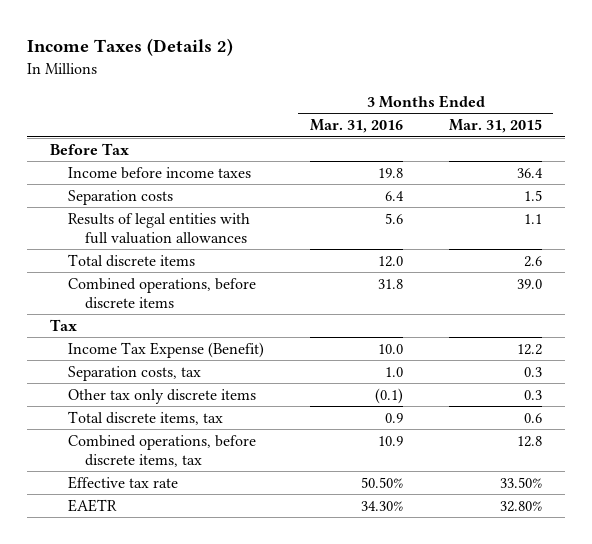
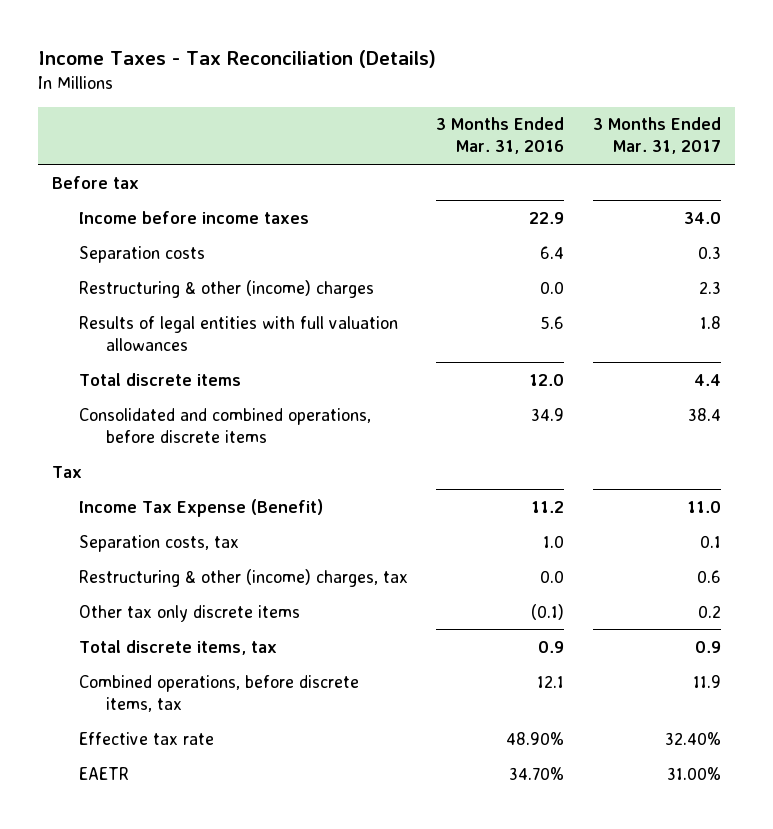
- Income Taxes (Details 2)
+ Income Taxes - Tax Reconciliation (Details)
- | 3 Months Ended Mar. 31, 2016 | 3 Months Ended Mar. 31, 2015
+ | 3 Months Ended Mar. 31, 2016 | 3 Months Ended Mar. 31, 2017
- Before Tax
- Income before income taxes | 19.8 | 36.4
+ Before tax
+ Income before income taxes | 22.9 | 34.0
+ Restructuring & other (income) charges | 0.0 | 2.3
- Combined operations, before discrete items | 31.8 | 39.0
+ Consolidated and combined operations, before discrete items | 34.9 | 38.4
- Income Tax Expense (Benefit) | 10.0 | 12.2
+ Income Tax Expense (Benefit) | 11.2 | 11.0
+ Restructuring & other (income) charges, tax | 0.0 | 0.6
- Combined operations, before discrete items, tax | 10.9 | 12.8
- Effective tax rate | 50.50% | 33.50%
- EAETR | 34.30% | 32.80%
+ Combined operations, before discrete items, tax | 12.1 | 11.9
+ Effective tax rate | 48.90% | 32.40%
+ EAETR | 34.70% | 31.00%

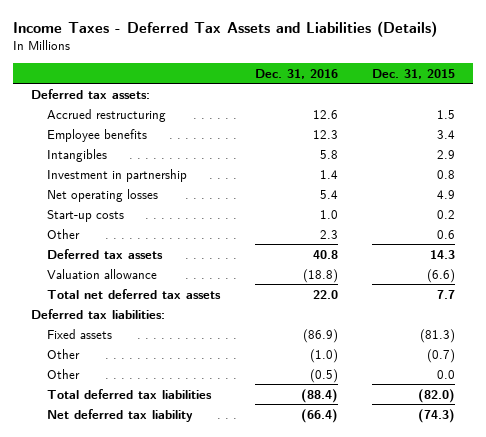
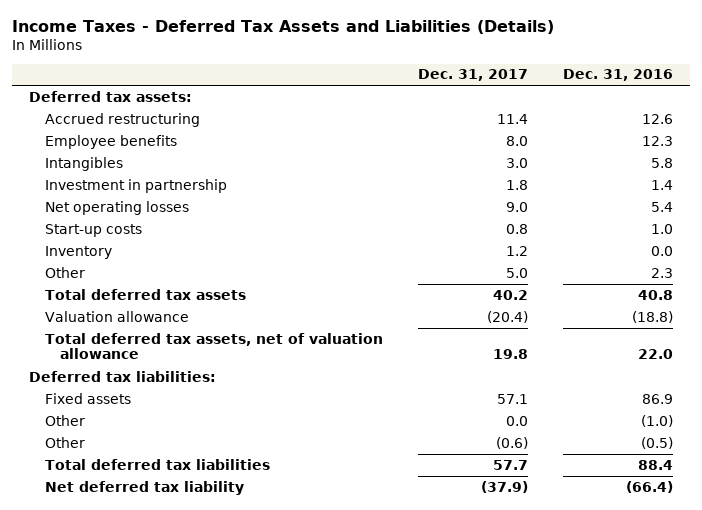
- | Dec. 31, 2016 | Dec. 31, 2015
+ | Dec. 31, 2017 | Dec. 31, 2016
+ Inventory | 1.2 | 0.0
- Deferred tax assets | 40.8 | 14.3
+ Total deferred tax assets | 40.2 | 40.8
- Total net deferred tax assets | 22.0 | 7.7
+ Total deferred tax assets, net of valuation allowance | 19.8 | 22.0
- Fixed assets | (86.9) | (81.3)
+ Fixed assets | 57.1 | 86.9
- Total deferred tax liabilities | (88.4) | (82.0)
+ Total deferred tax liabilities | 57.7 | 88.4

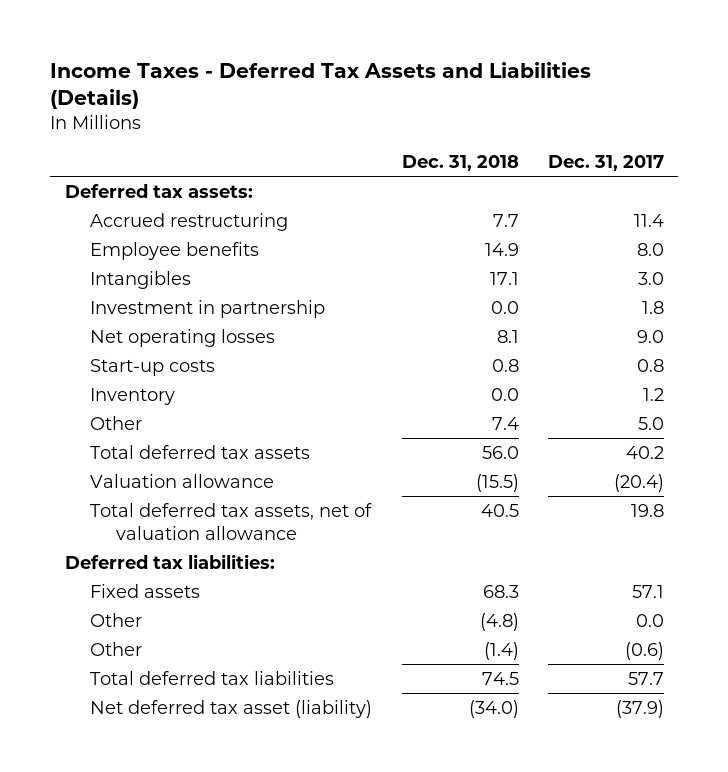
- | Dec. 31, 2017 | Dec. 31, 2016
+ | Dec. 31, 2018 | Dec. 31, 2017
- Net deferred tax liability | (37.9) | (66.4)
+ Net deferred tax asset (liability) | (34.0) | (37.9)

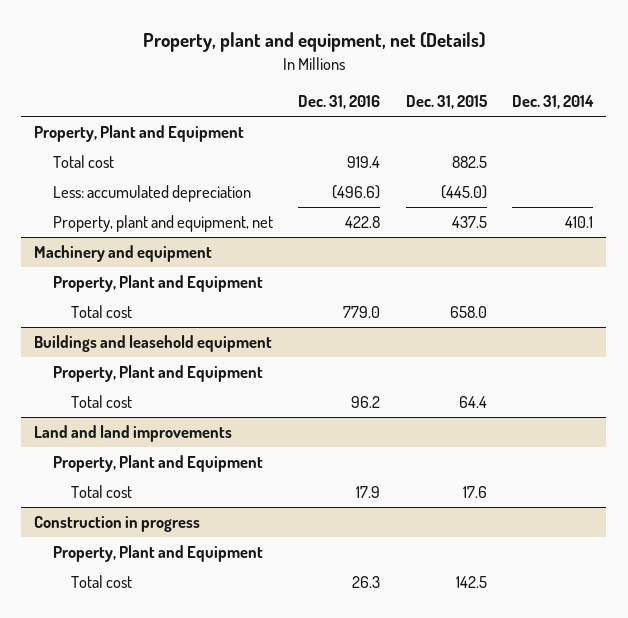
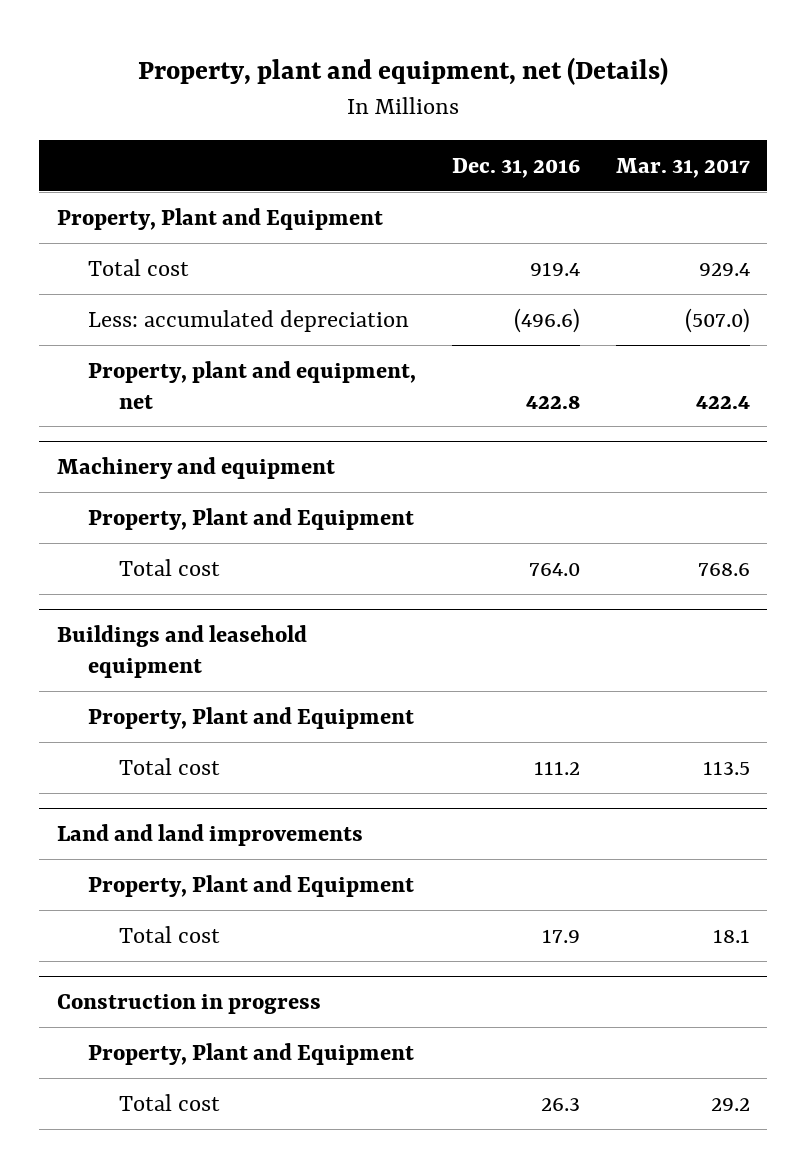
- | Dec. 31, 2016 | Dec. 31, 2015 | Dec. 31, 2014
+ | Dec. 31, 2016 | Mar. 31, 2017
@ Machinery and equipment
- Total cost | 779.0 | 658.0 |
+ Total cost | 764.0 | 768.6
@ Buildings and leasehold equipment
- Total cost | 96.2 | 64.4 |
+ Total cost | 111.2 | 113.5

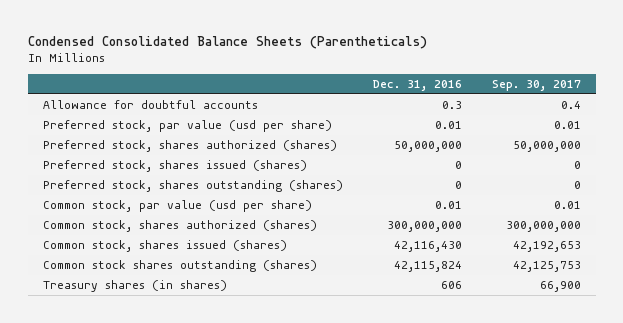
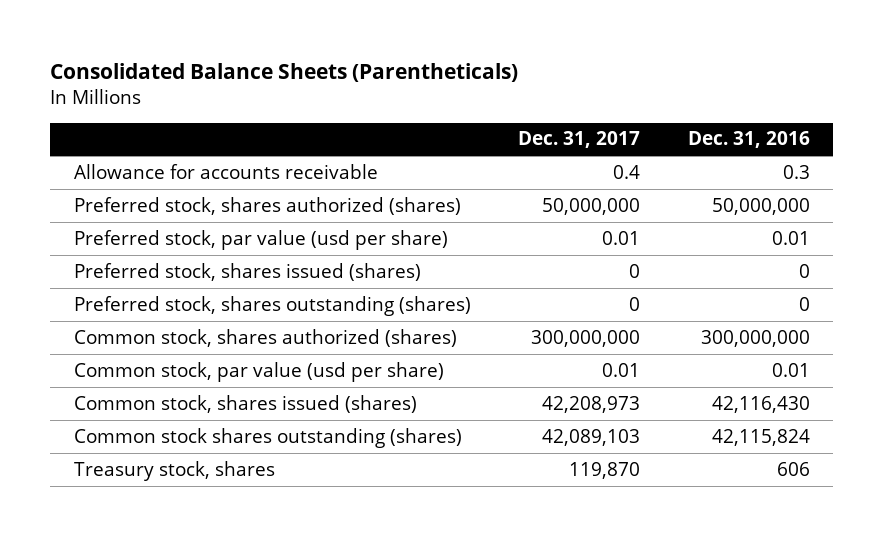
- Condensed Consolidated Balance Sheets (Parentheticals)
+ Consolidated Balance Sheets (Parentheticals)
- | Dec. 31, 2016 | Sep. 30, 2017
+ | Dec. 31, 2017 | Dec. 31, 2016
- Allowance for doubtful accounts | 0.3 | 0.4
+ Allowance for accounts receivable | 0.4 | 0.3
moved down: Preferred stock, par value (usd per share) | 0.01 | 0.01
moved down: Common stock, par value (usd per share) | 0.01 | 0.01
- Treasury shares (in shares) | 606 | 66,900
+ Treasury stock, shares | 119,870 | 606

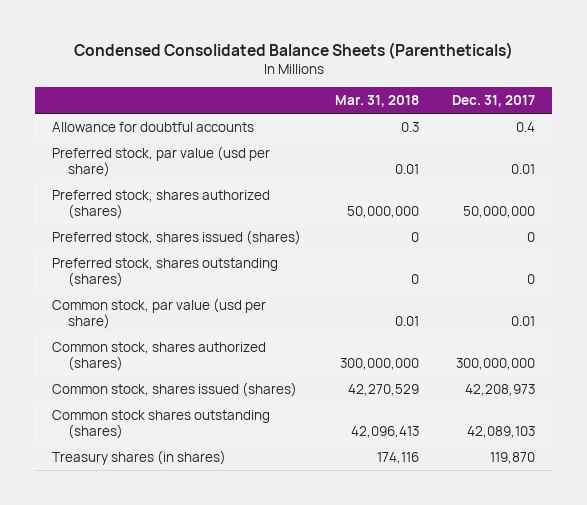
- Consolidated Balance Sheets (Parentheticals)
+ Condensed Consolidated Balance Sheets (Parentheticals)
- | Dec. 31, 2017 | Dec. 31, 2016
+ | Mar. 31, 2018 | Dec. 31, 2017
- Allowance for accounts receivable | 0.4 | 0.3
+ Allowance for doubtful accounts | 0.3 | 0.4
moved down: Preferred stock, shares authorized (shares) | 50,000,000 | 50,000,000
moved down: Common stock, shares authorized (shares) | 300,000,000 | 300,000,000
- Treasury stock, shares | 119,870 | 606
+ Treasury shares (in shares) | 174,116 | 119,870

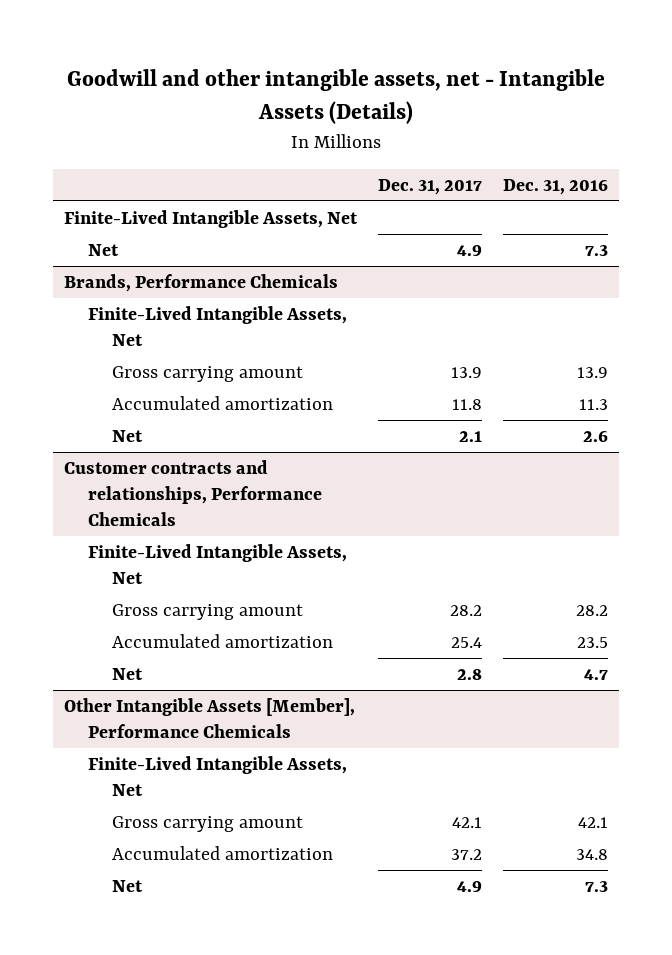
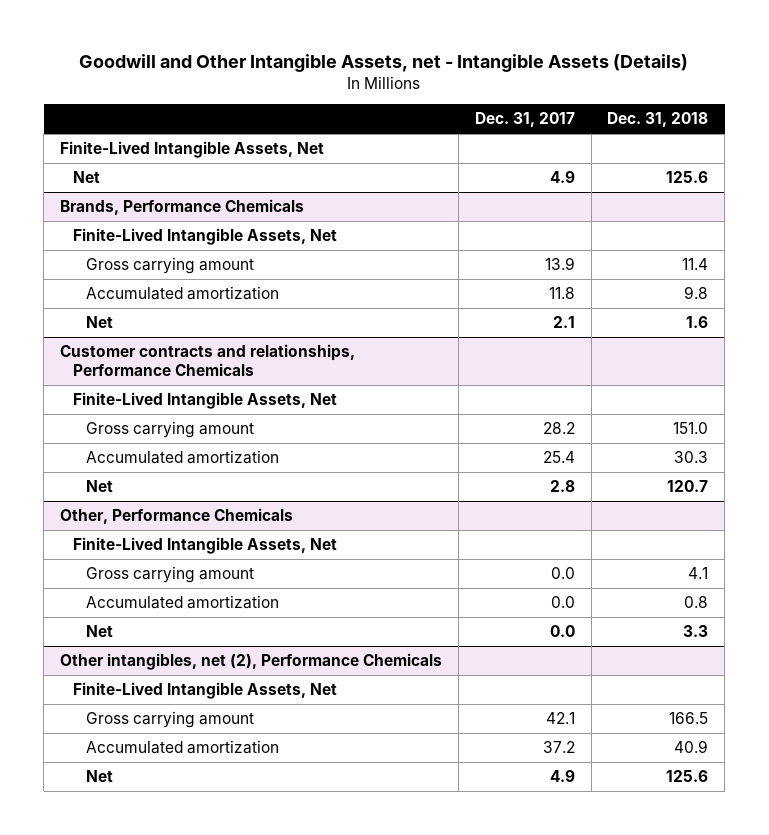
- Goodwill and other intangible assets, net - Intangible Assets (Details)
+ Goodwill and Other Intangible Assets, net - Intangible Assets (Details)
- | Dec. 31, 2017 | Dec. 31, 2016
+ | Dec. 31, 2017 | Dec. 31, 2018
- Other Intangible Assets [Member], Performance Chemicals
+ Other, Performance Chemicals
+ Gross carrying amount | 0.0 | 4.1
+ Accumulated amortization | 0.0 | 0.8
+ Net | 0.0 | 3.3
+ Other intangibles, net (2), Performance Chemicals
+ Finite-Lived Intangible Assets, Net

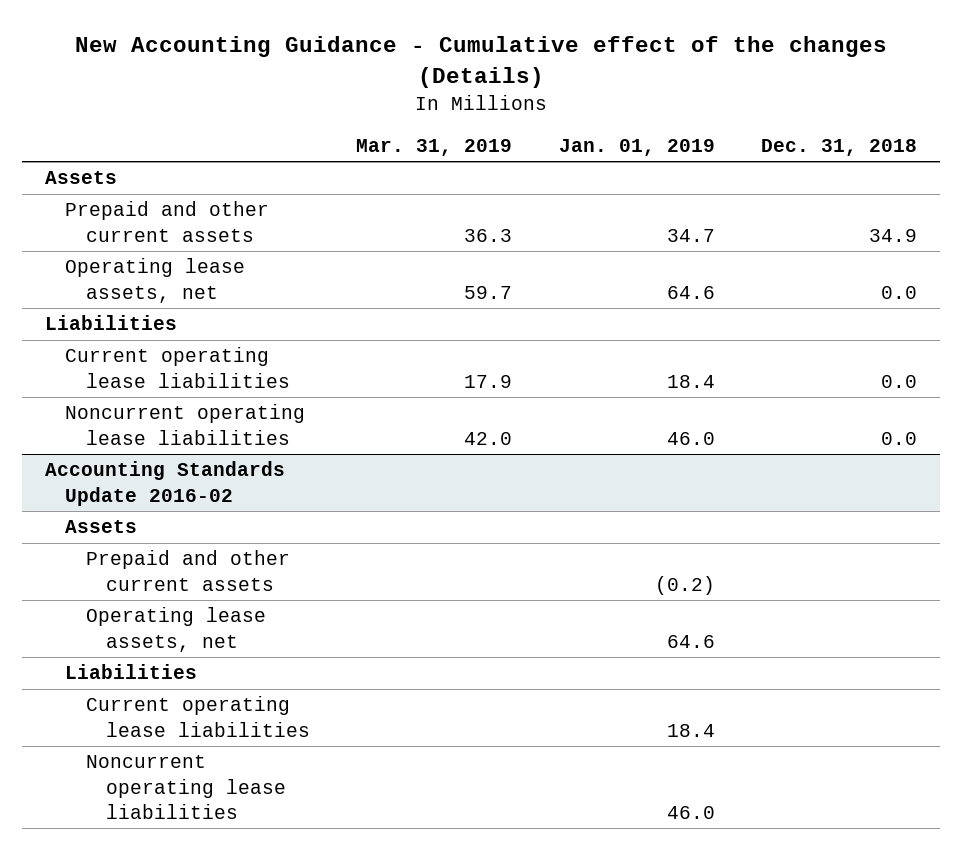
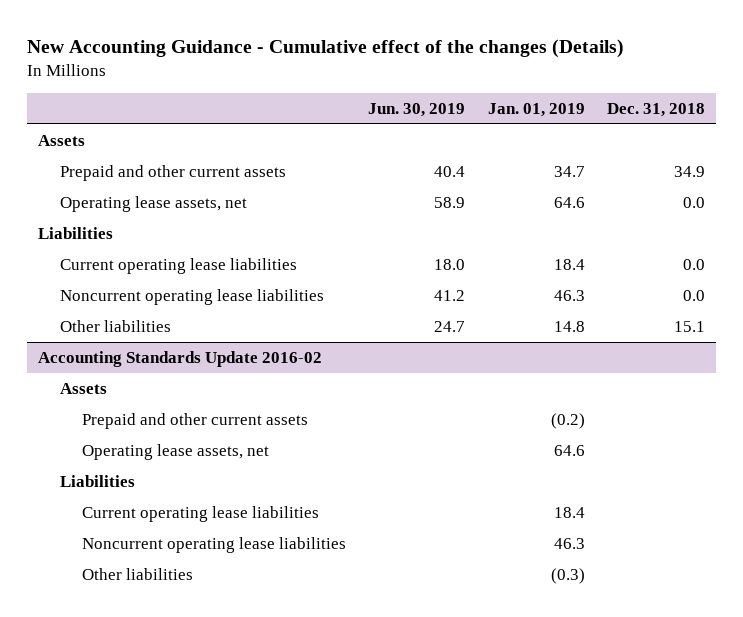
- | Mar. 31, 2019 | Jan. 01, 2019 | Dec. 31, 2018
+ | Jun. 30, 2019 | Jan. 01, 2019 | Dec. 31, 2018
- Noncurrent operating lease liabilities | 42.0 | 46.0 | 0.0
+ Noncurrent operating lease liabilities | 41.2 | 46.3 | 0.0
+ Other liabilities | 24.7 | 14.8 | 15.1
@ Accounting Standards Update 2016-02
- Noncurrent operating lease liabilities | | 46.0 |
+ Noncurrent operating lease liabilities | | 46.3 |
+ Other liabilities | | (0.3) |

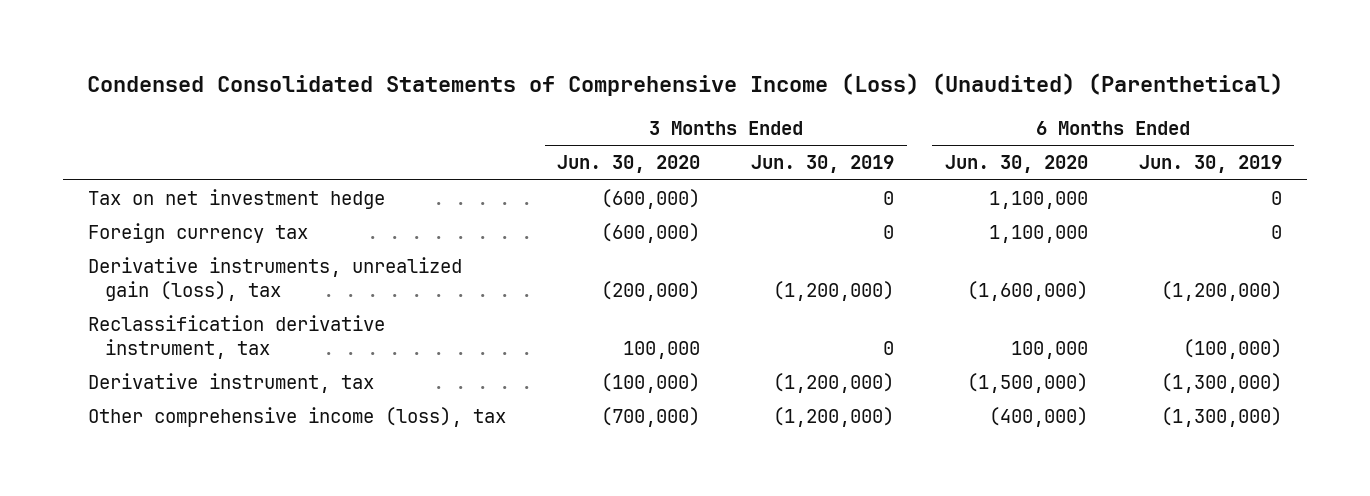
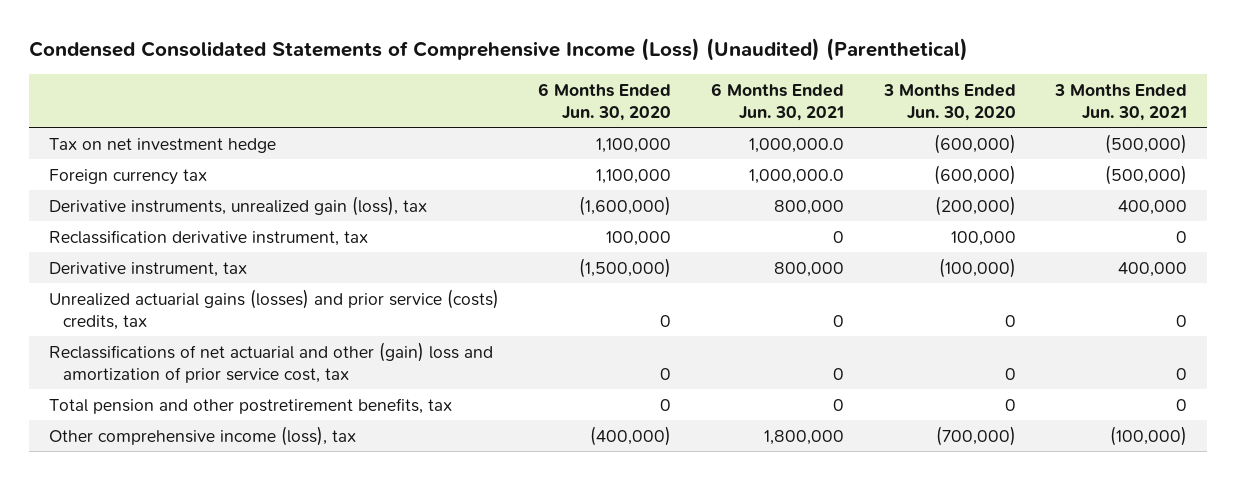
- | 3 Months Ended Jun. 30, 2020 | 3 Months Ended Jun. 30, 2019 | 6 Months Ended Jun. 30, 2020 | 6 Months Ended Jun. 30, 2019
+ | 6 Months Ended Jun. 30, 2020 | 6 Months Ended Jun. 30, 2021 | 3 Months Ended Jun. 30, 2020 | 3 Months Ended Jun. 30, 2021
+ Unrealized actuarial gains (losses) and prior service (costs) credits, tax | 0 | 0 | 0 | 0
+ Reclassifications of net actuarial and other (gain) loss and amortization of prior service cost, tax | 0 | 0 | 0 | 0
+ Total pension and other postretirement benefits, tax | 0 | 0 | 0 | 0

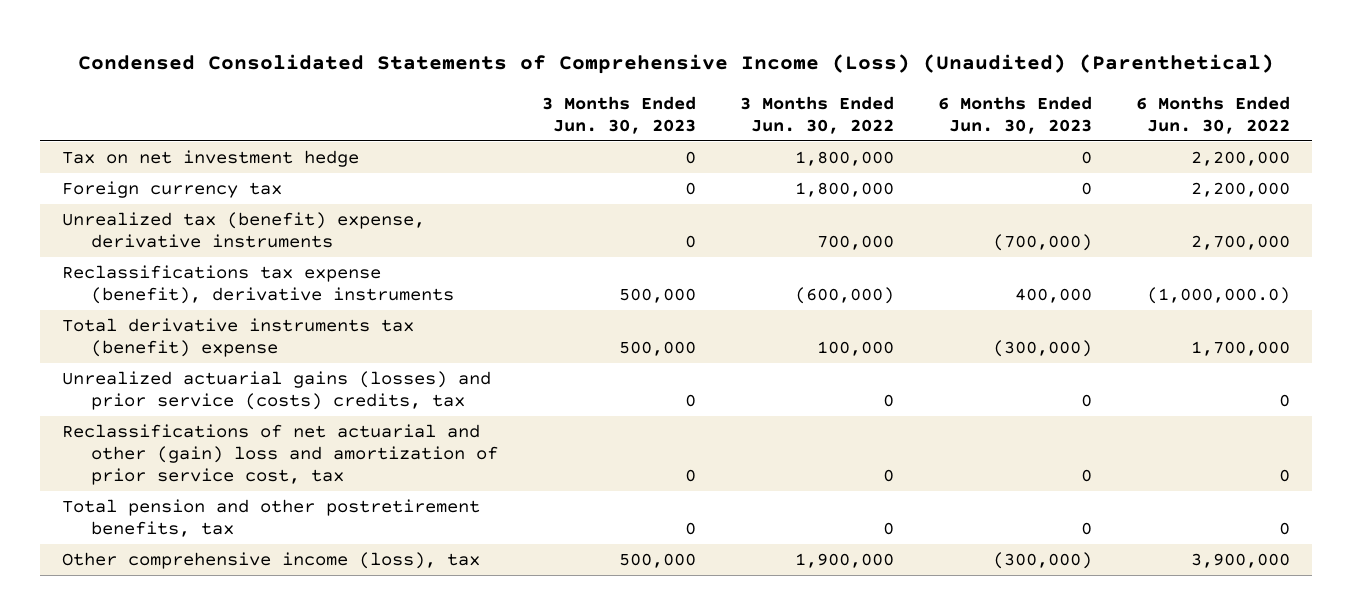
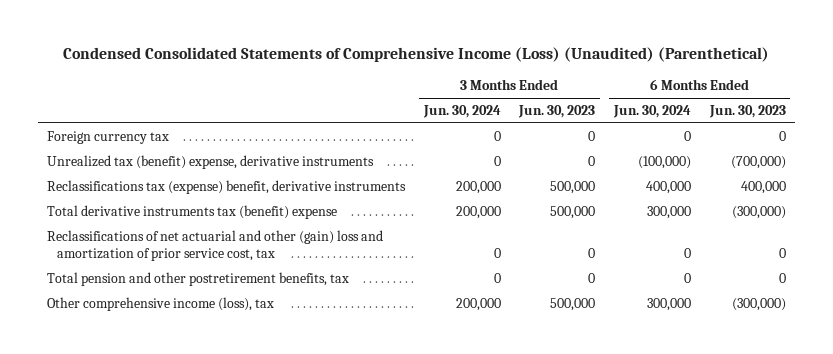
- | 3 Months Ended Jun. 30, 2023 | 3 Months Ended Jun. 30, 2022 | 6 Months Ended Jun. 30, 2023 | 6 Months Ended Jun. 30, 2022
+ | 3 Months Ended Jun. 30, 2024 | 3 Months Ended Jun. 30, 2023 | 6 Months Ended Jun. 30, 2024 | 6 Months Ended Jun. 30, 2023
- Tax on net investment hedge | 0 | 1,800,000 | 0 | 2,200,000
- Reclassifications tax expense (benefit), derivative instruments | 500,000 | (600,000) | 400,000 | (1,000,000.0)
+ Reclassifications tax (expense) benefit, derivative instruments | 200,000 | 500,000 | 400,000 | 400,000
- Unrealized actuarial gains (losses) and prior service (costs) credits, tax | 0 | 0 | 0 | 0

